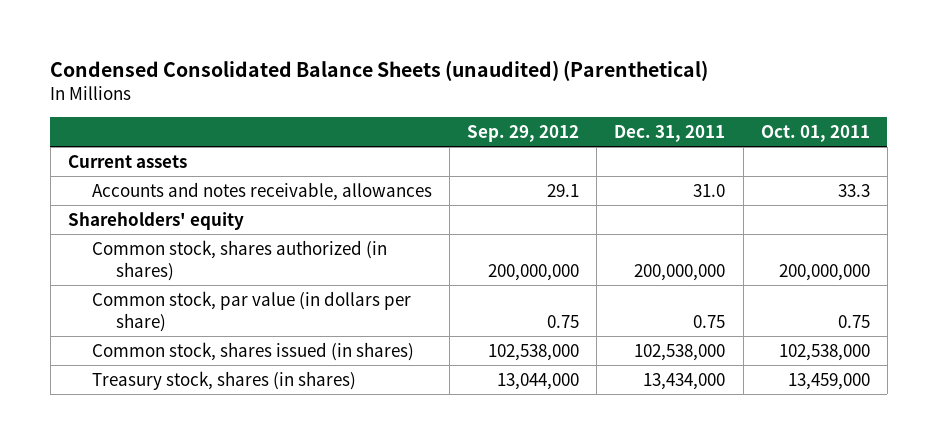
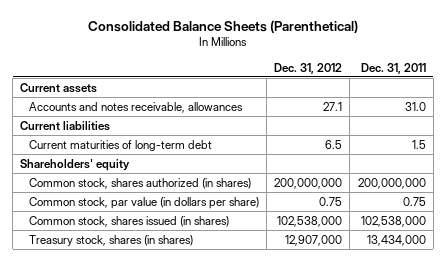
- Condensed Consolidated Balance Sheets (unaudited) (Parenthetical)
+ Consolidated Balance Sheets (Parenthetical)
- | Sep. 29, 2012 | Dec. 31, 2011 | Oct. 01, 2011
+ | Dec. 31, 2012 | Dec. 31, 2011
+ Current liabilities
+ Current maturities of long-term debt | 6.5 | 1.5

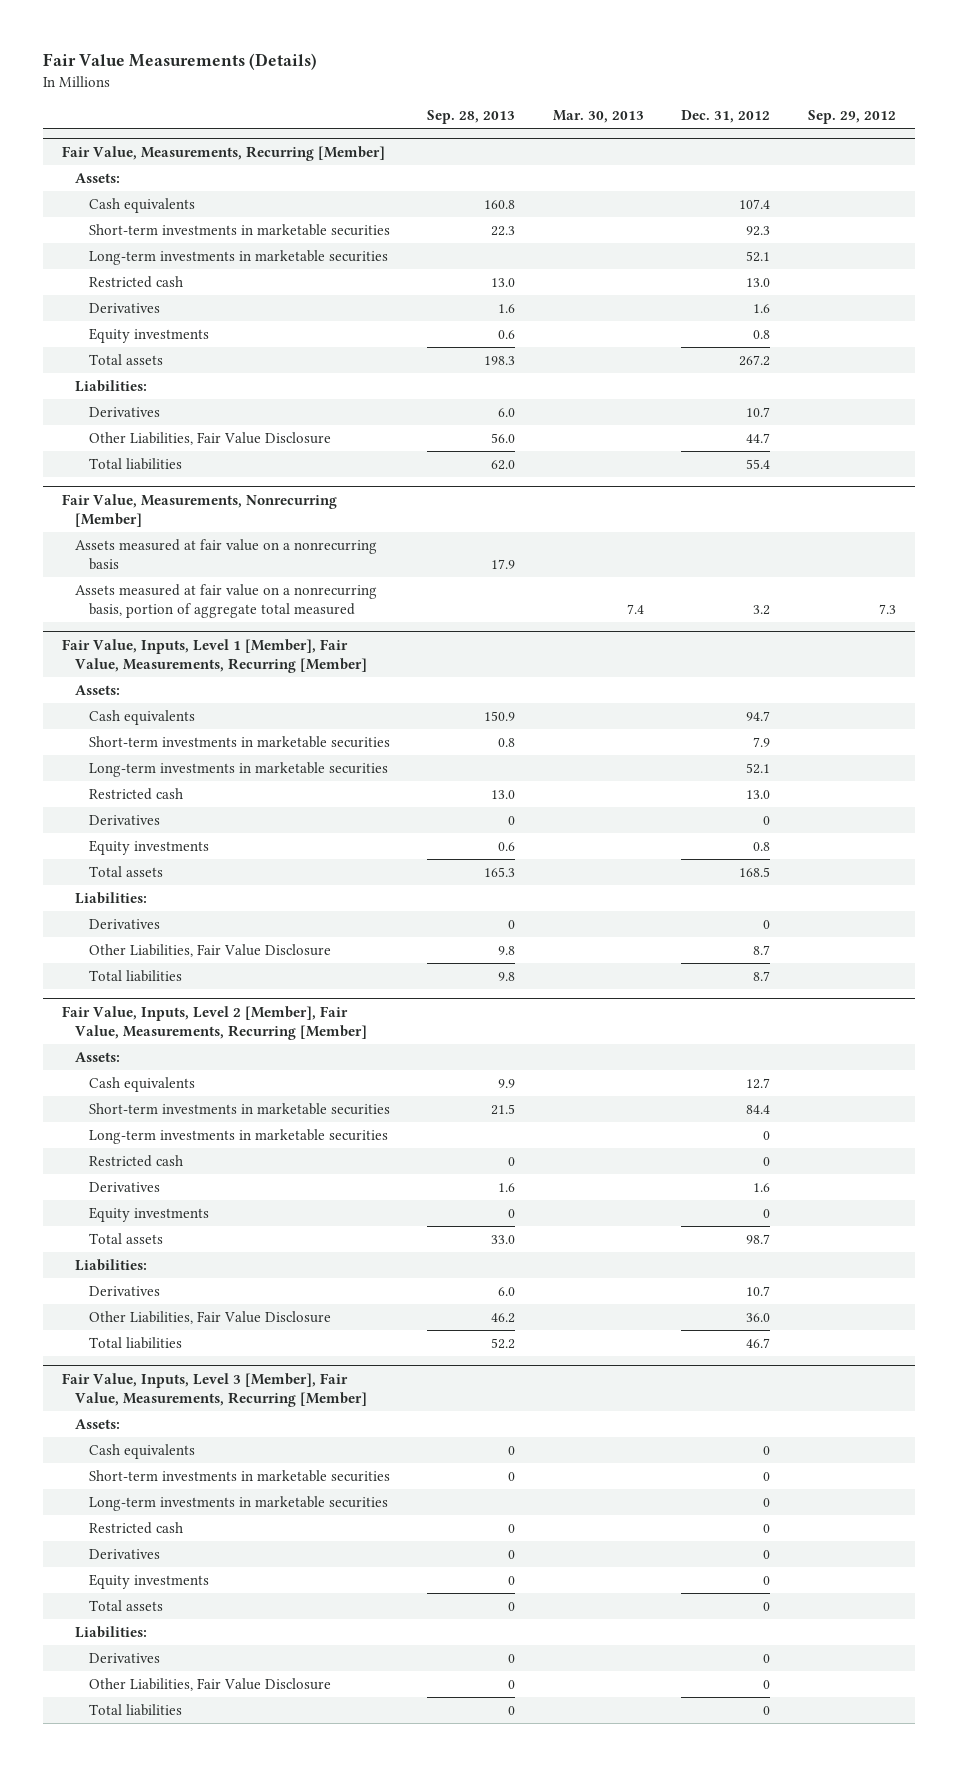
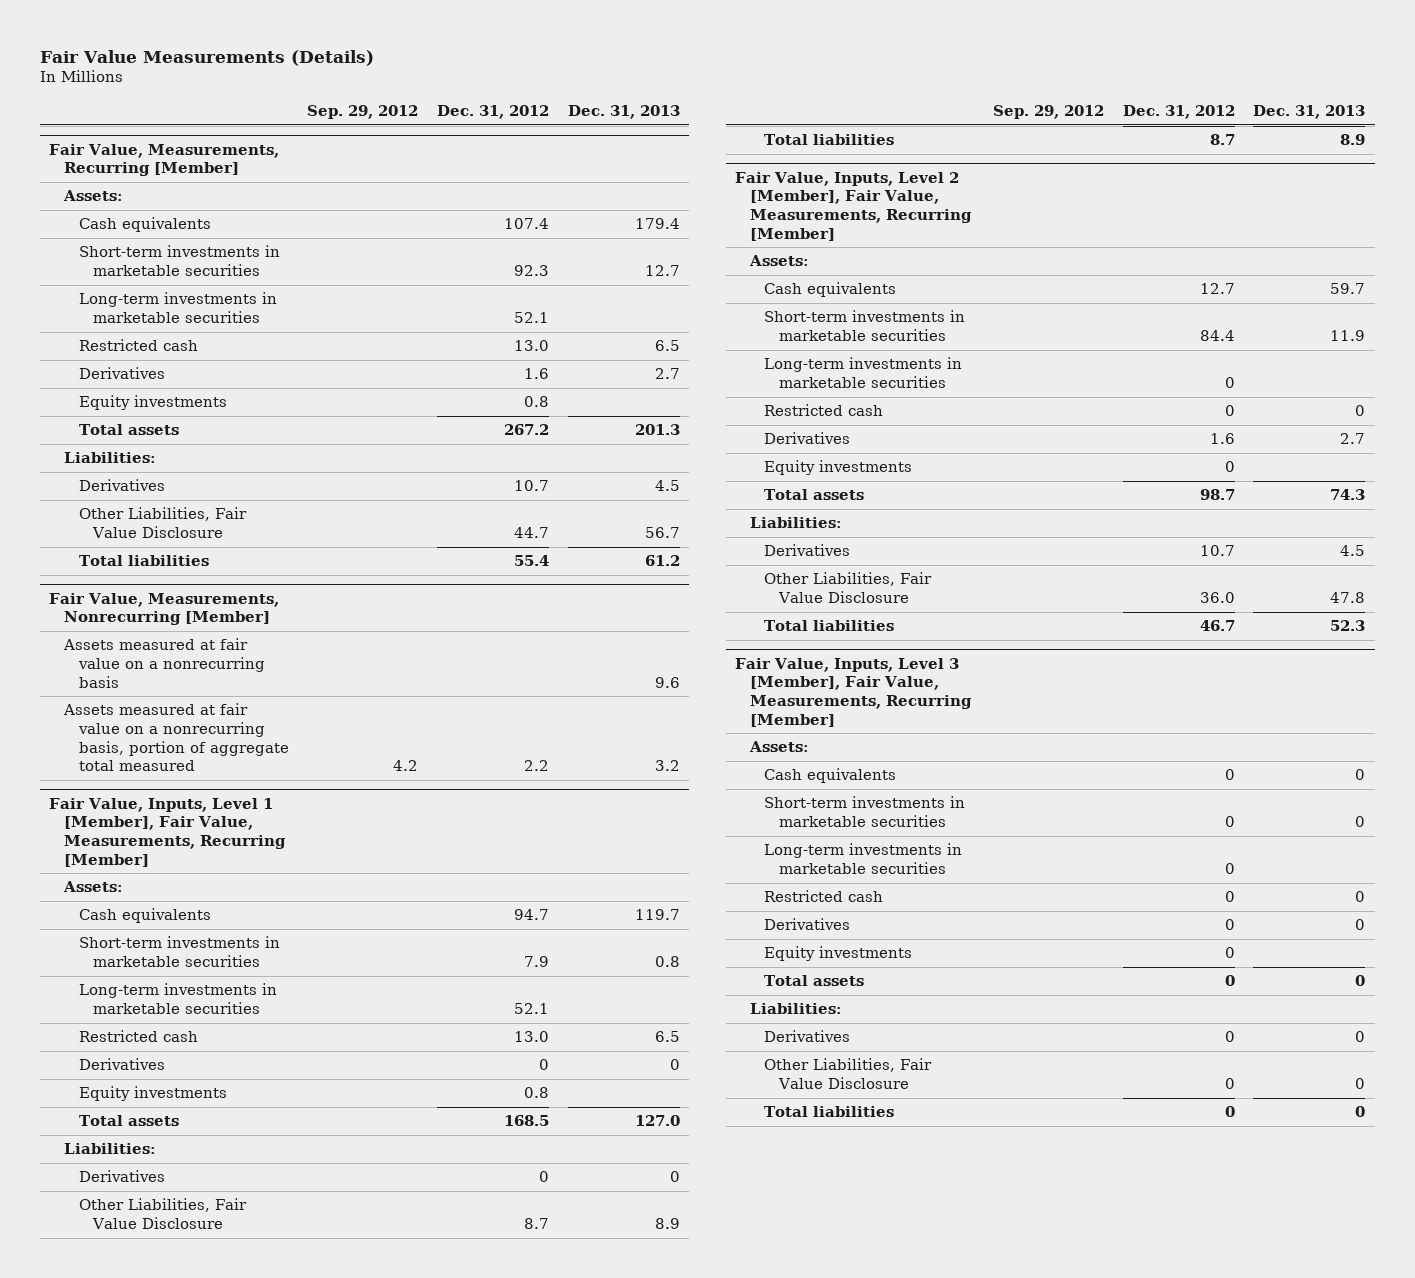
- | Sep. 28, 2013 | Mar. 30, 2013 | Dec. 31, 2012 | Sep. 29, 2012
+ | Sep. 29, 2012 | Dec. 31, 2012 | Dec. 31, 2013
@ Fair Value, Measurements, Nonrecurring [Member]
- Assets measured at fair value on a nonrecurring basis, portion of aggregate total measured | | 7.4 | 3.2 | 7.3
+ Assets measured at fair value on a nonrecurring basis, portion of aggregate total measured | 4.2 | 2.2 | 3.2

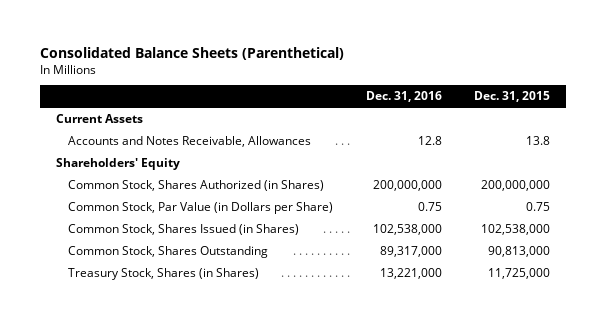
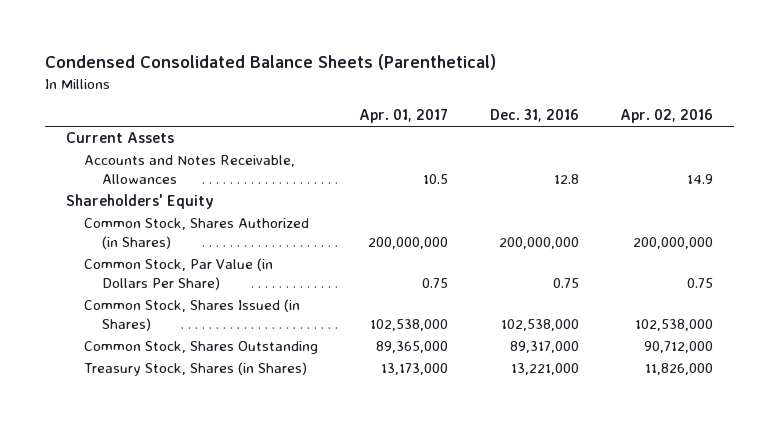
- Consolidated Balance Sheets (Parenthetical)
+ Condensed Consolidated Balance Sheets (Parenthetical)
- | Dec. 31, 2016 | Dec. 31, 2015
+ | Apr. 01, 2017 | Dec. 31, 2016 | Apr. 02, 2016
- Common Stock, Par Value (in Dollars per Share) | 0.75 | 0.75
+ Common Stock, Par Value (in Dollars Per Share) | 0.75 | 0.75 | 0.75

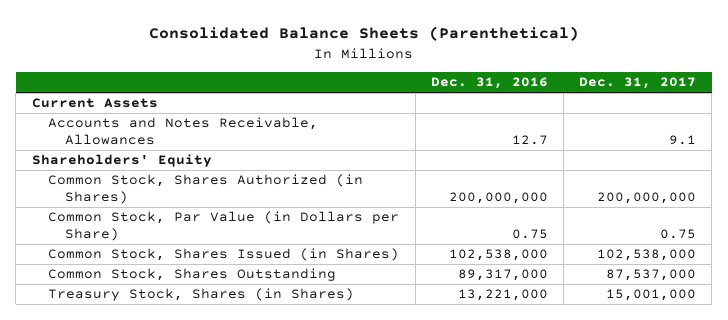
- Condensed Consolidated Balance Sheets (Parenthetical)
+ Consolidated Balance Sheets (Parenthetical)
- | Apr. 01, 2017 | Dec. 31, 2016 | Apr. 02, 2016
+ | Dec. 31, 2016 | Dec. 31, 2017
- Accounts and Notes Receivable, Allowances | 10.5 | 12.8 | 14.9
+ Accounts and Notes Receivable, Allowances | 12.7 | 9.1
- Common Stock, Par Value (in Dollars Per Share) | 0.75 | 0.75 | 0.75
+ Common Stock, Par Value (in Dollars per Share) | 0.75 | 0.75

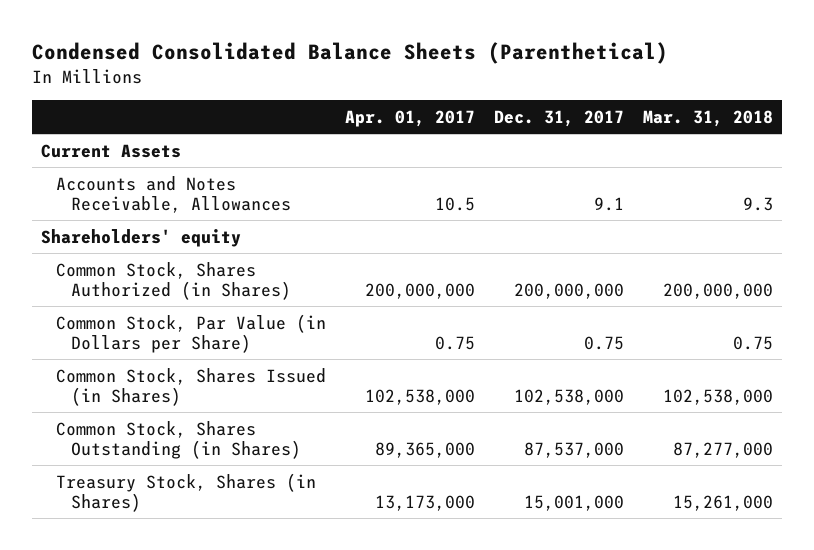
- Consolidated Balance Sheets (Parenthetical)
+ Condensed Consolidated Balance Sheets (Parenthetical)
- | Dec. 31, 2016 | Dec. 31, 2017
+ | Apr. 01, 2017 | Dec. 31, 2017 | Mar. 31, 2018
- Shareholders' Equity
+ Shareholders' equity
- Common Stock, Shares Outstanding | 89,317,000 | 87,537,000
+ Common Stock, Shares Outstanding (in Shares) | 89,365,000 | 87,537,000 | 87,277,000

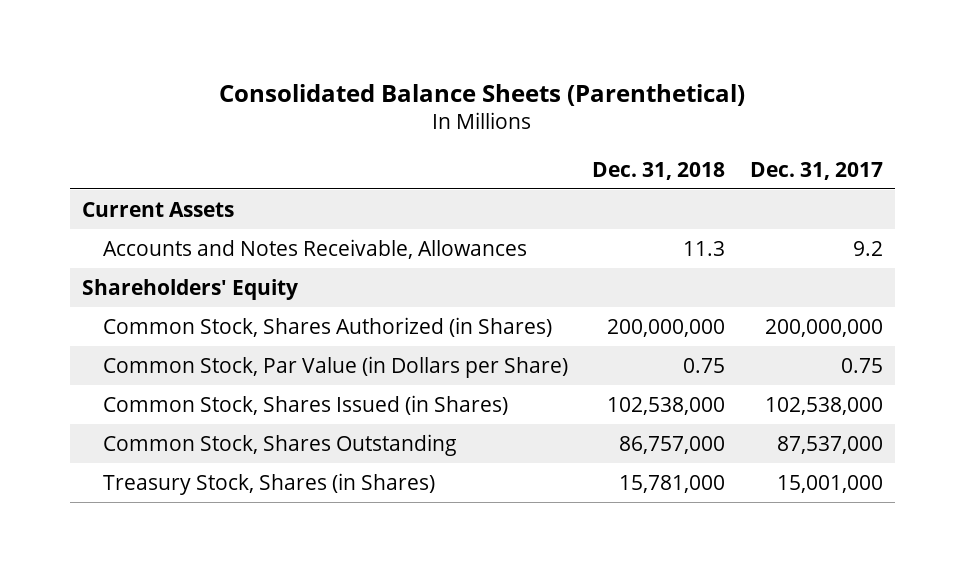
- Condensed Consolidated Balance Sheets (Parenthetical)
+ Consolidated Balance Sheets (Parenthetical)
- | Apr. 01, 2017 | Dec. 31, 2017 | Mar. 31, 2018
+ | Dec. 31, 2018 | Dec. 31, 2017
- Accounts and Notes Receivable, Allowances | 10.5 | 9.1 | 9.3
- Shareholders' equity
+ Accounts and Notes Receivable, Allowances | 11.3 | 9.2
+ Shareholders' Equity
- Common Stock, Shares Outstanding (in Shares) | 89,365,000 | 87,537,000 | 87,277,000
+ Common Stock, Shares Outstanding | 86,757,000 | 87,537,000

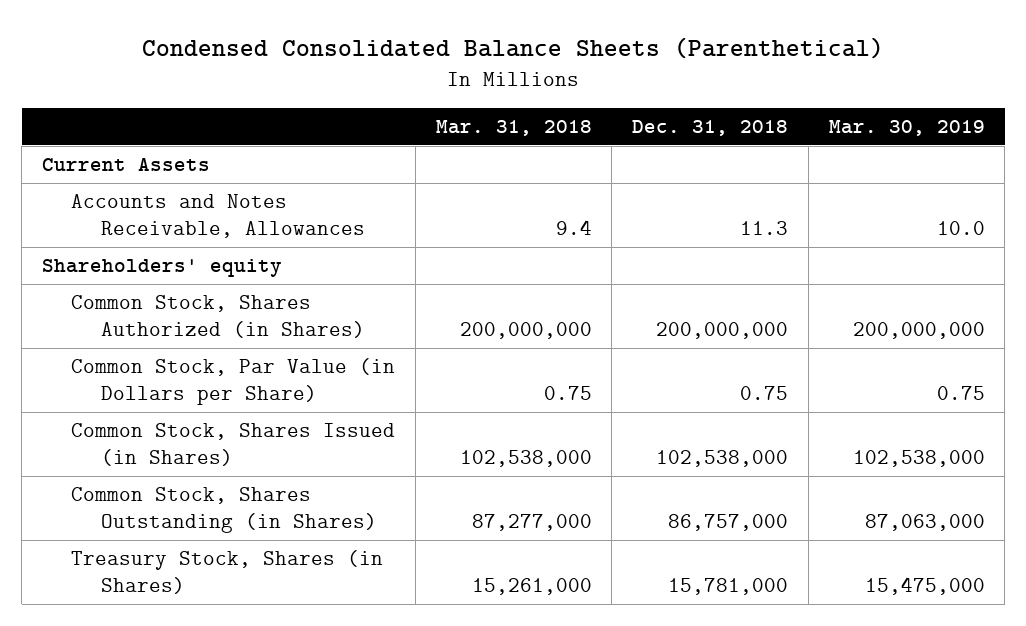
- Consolidated Balance Sheets (Parenthetical)
+ Condensed Consolidated Balance Sheets (Parenthetical)
- | Dec. 31, 2018 | Dec. 31, 2017
+ | Mar. 31, 2018 | Dec. 31, 2018 | Mar. 30, 2019
- Shareholders' Equity
+ Shareholders' equity
- Common Stock, Shares Outstanding | 86,757,000 | 87,537,000
+ Common Stock, Shares Outstanding (in Shares) | 87,277,000 | 86,757,000 | 87,063,000

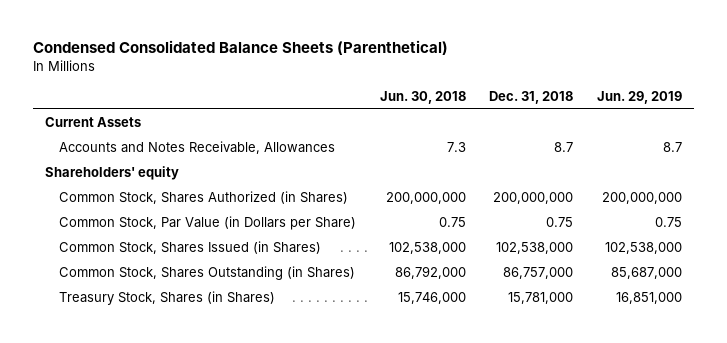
- | Mar. 31, 2018 | Dec. 31, 2018 | Mar. 30, 2019
+ | Jun. 30, 2018 | Dec. 31, 2018 | Jun. 29, 2019
- Accounts and Notes Receivable, Allowances | 9.4 | 11.3 | 10.0
+ Accounts and Notes Receivable, Allowances | 7.3 | 8.7 | 8.7

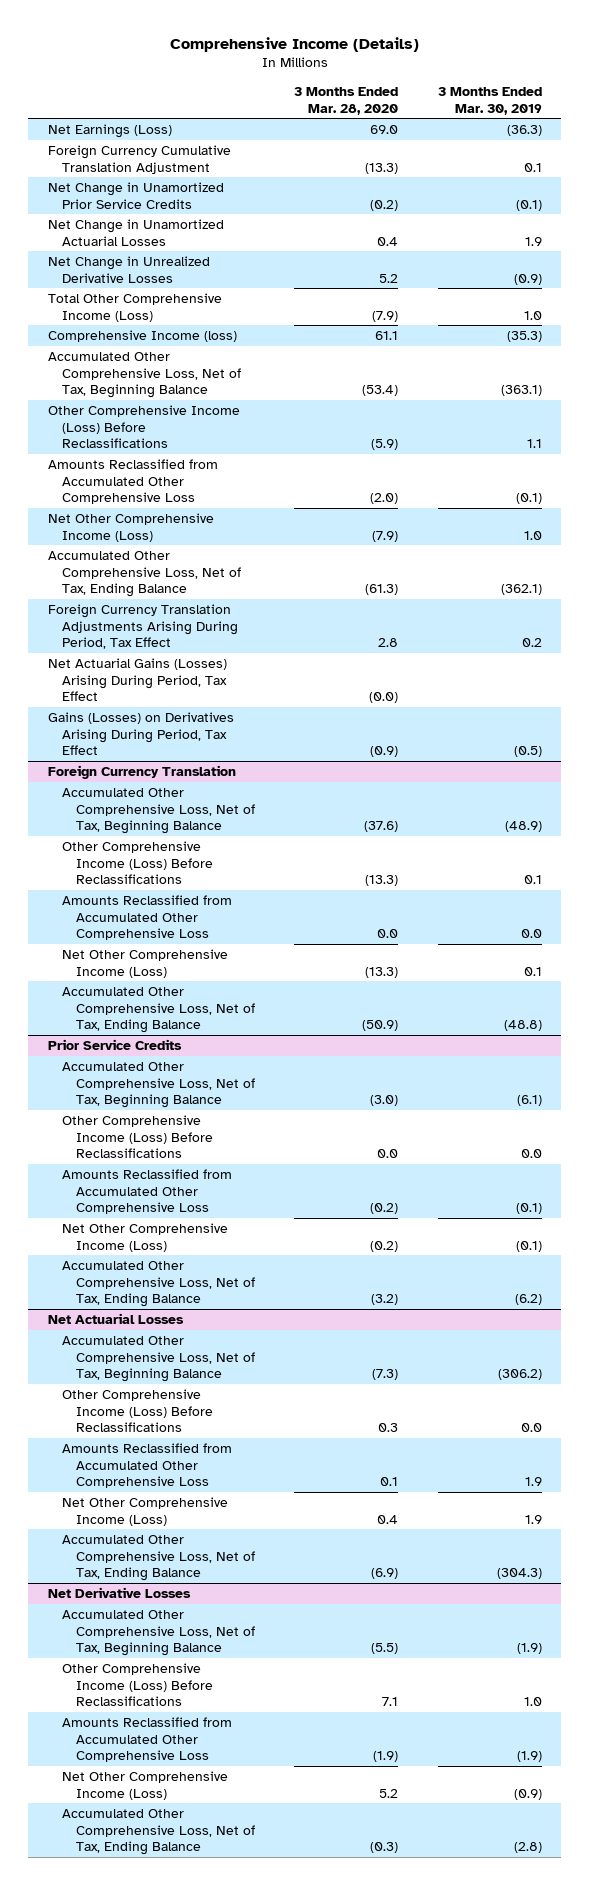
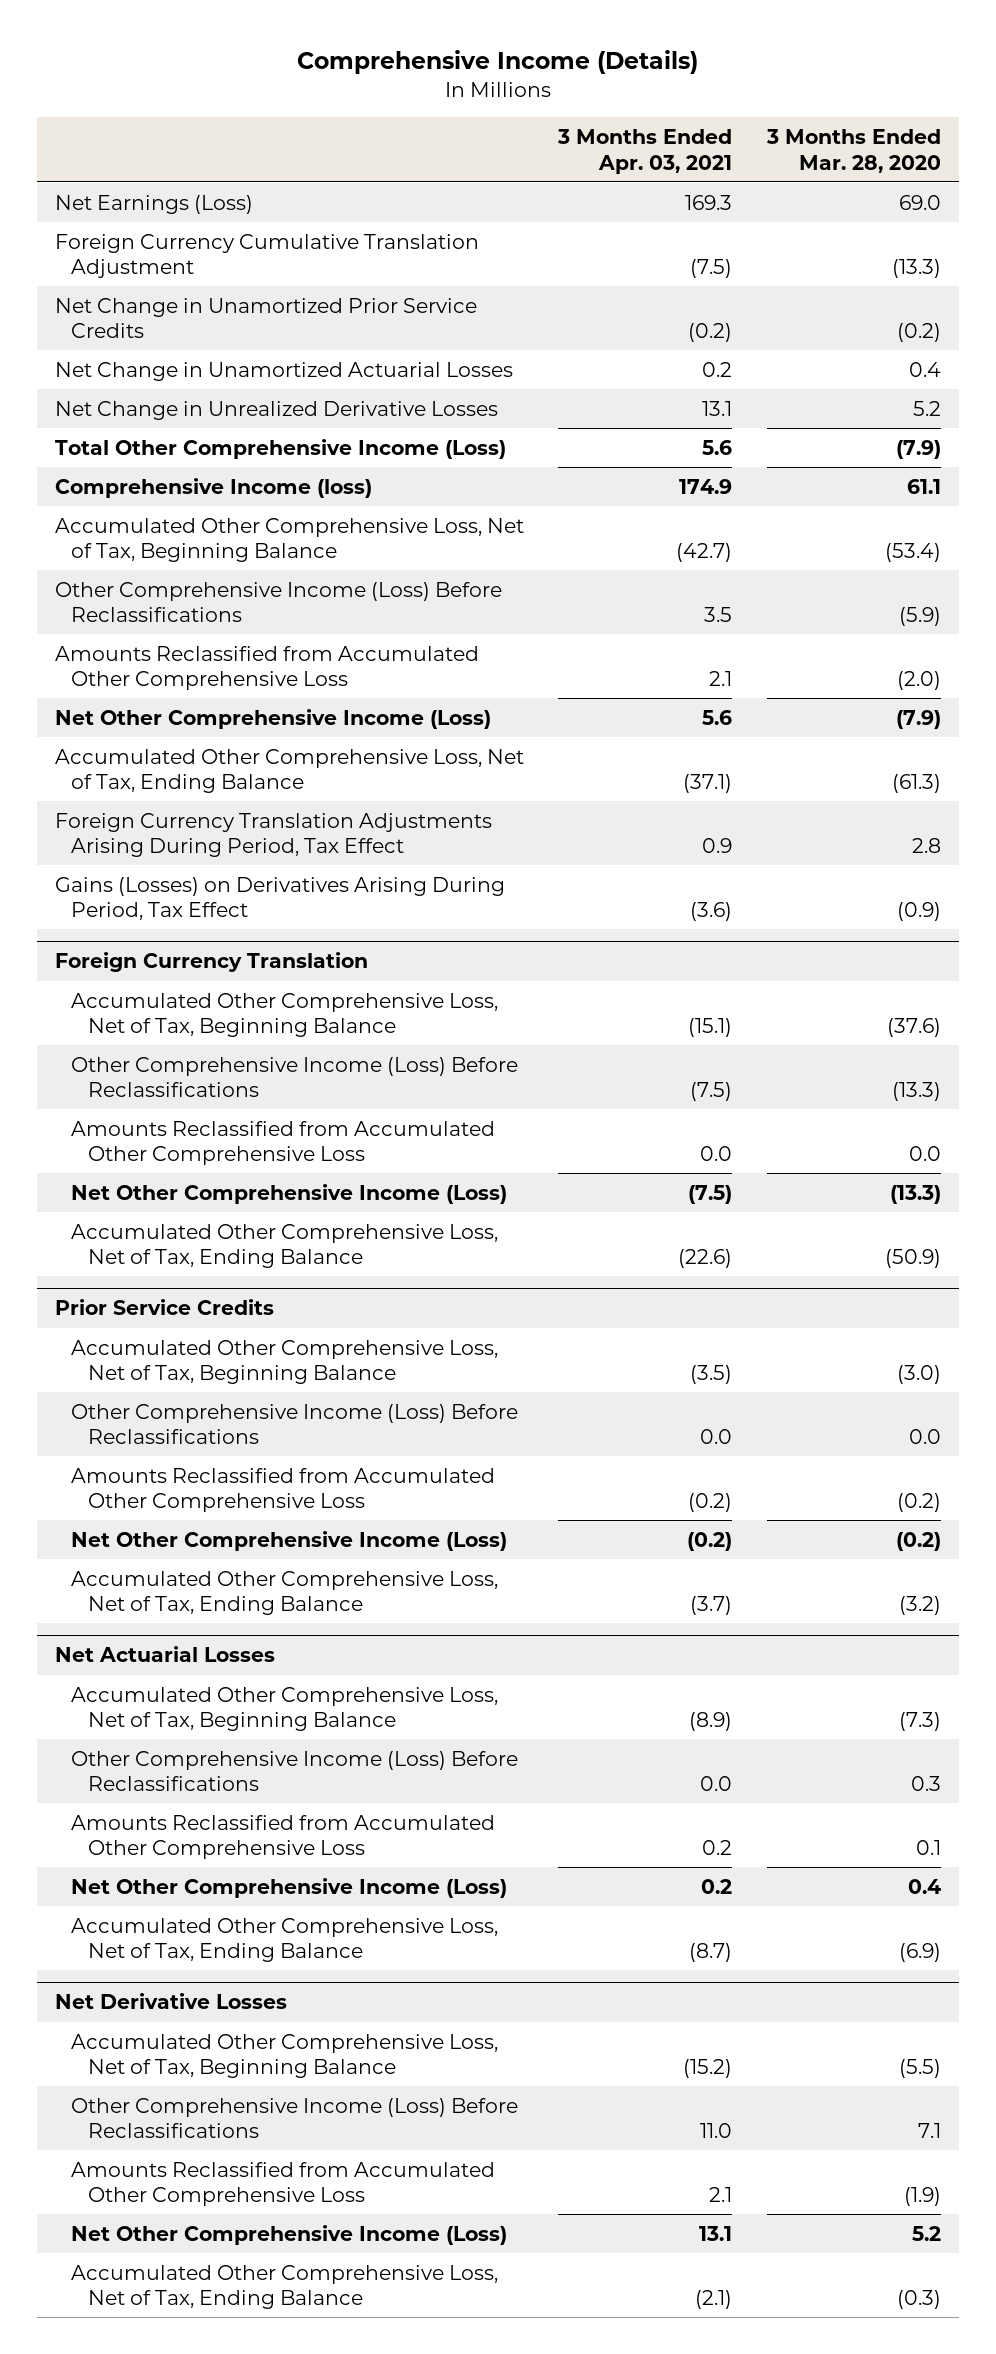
- | 3 Months Ended Mar. 28, 2020 | 3 Months Ended Mar. 30, 2019
+ | 3 Months Ended Apr. 03, 2021 | 3 Months Ended Mar. 28, 2020
- Net Actuarial Gains (Losses) Arising During Period, Tax Effect | (0.0) |

